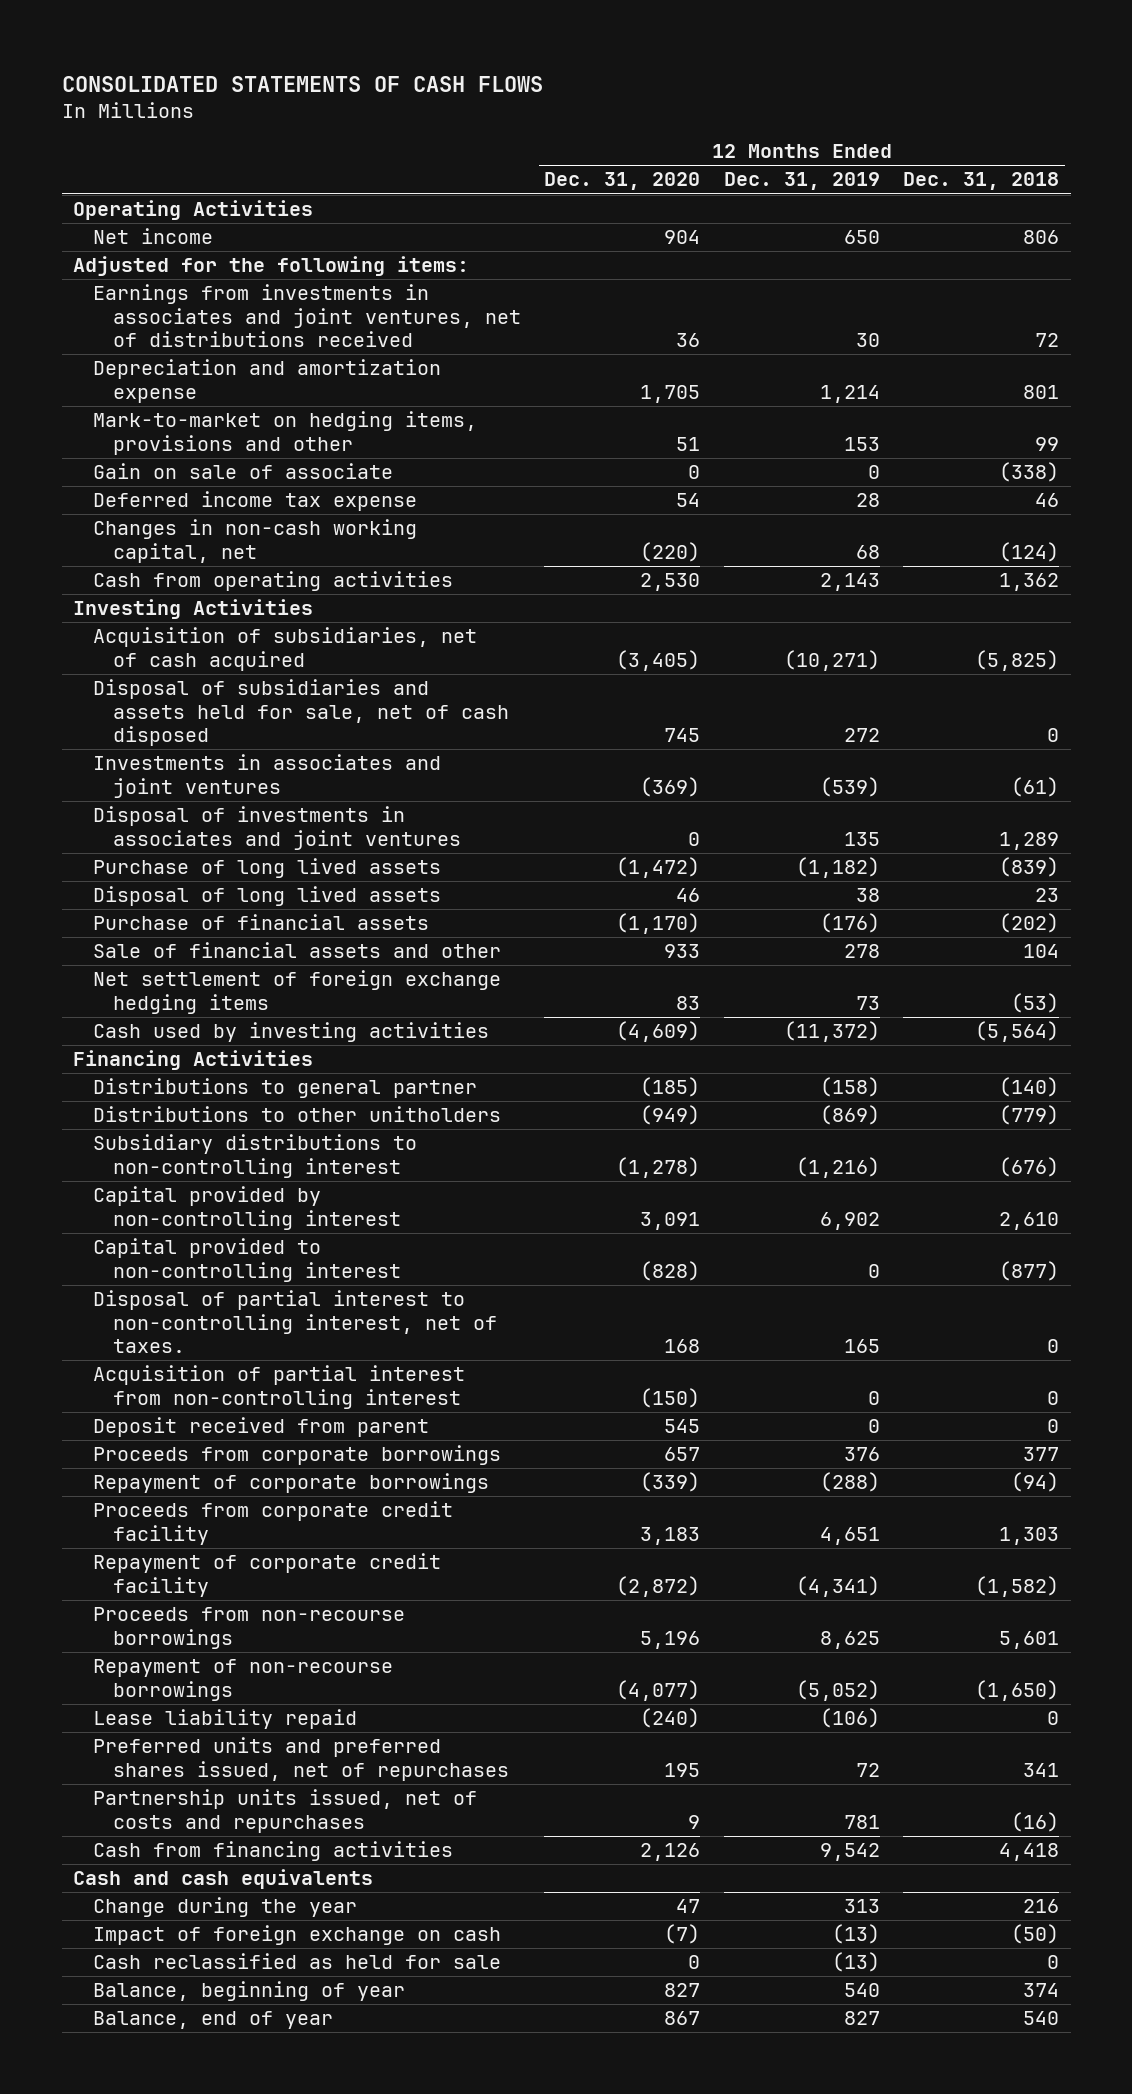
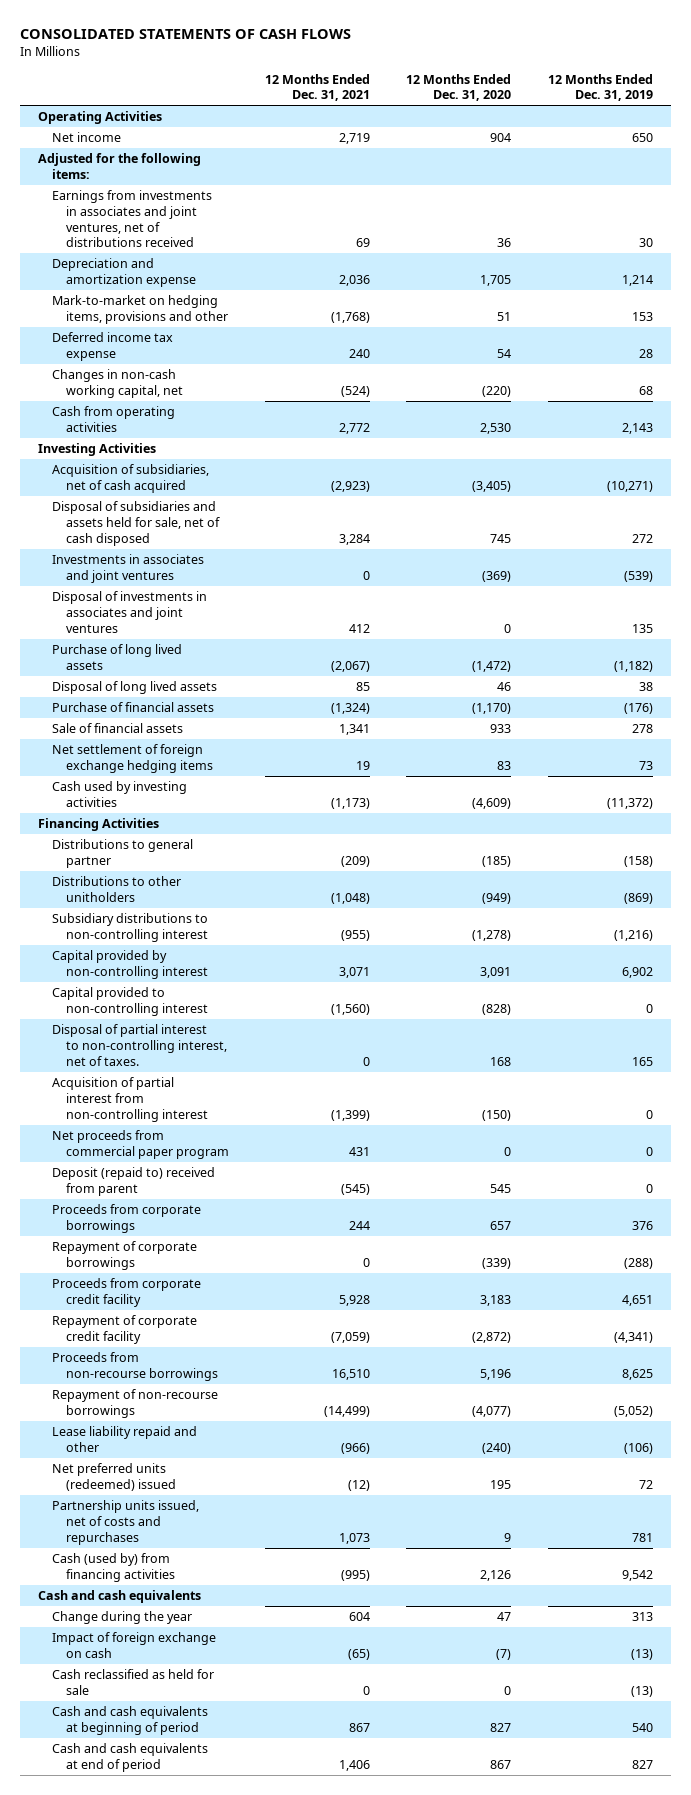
- | 12 Months Ended Dec. 31, 2020 | 12 Months Ended Dec. 31, 2019 | 12 Months Ended Dec. 31, 2018
+ | 12 Months Ended Dec. 31, 2021 | 12 Months Ended Dec. 31, 2020 | 12 Months Ended Dec. 31, 2019
- Gain on sale of associate | 0 | 0 | (338)
- Sale of financial assets and other | 933 | 278 | 104
+ Sale of financial assets | 1,341 | 933 | 278
- Deposit received from parent | 545 | 0 | 0
+ Net proceeds from commercial paper program | 431 | 0 | 0
+ Deposit (repaid to) received from parent | (545) | 545 | 0
- Lease liability repaid | (240) | (106) | 0
- Preferred units and preferred shares issued, net of repurchases | 195 | 72 | 341
+ Lease liability repaid and other | (966) | (240) | (106)
+ Net preferred units (redeemed) issued | (12) | 195 | 72
- Cash from financing activities | 2,126 | 9,542 | 4,418
+ Cash (used by) from financing activities | (995) | 2,126 | 9,542
- Balance, beginning of year | 827 | 540 | 374
- Balance, end of year | 867 | 827 | 540
+ Cash and cash equivalents at beginning of period | 867 | 827 | 540
+ Cash and cash equivalents at end of period | 1,406 | 867 | 827

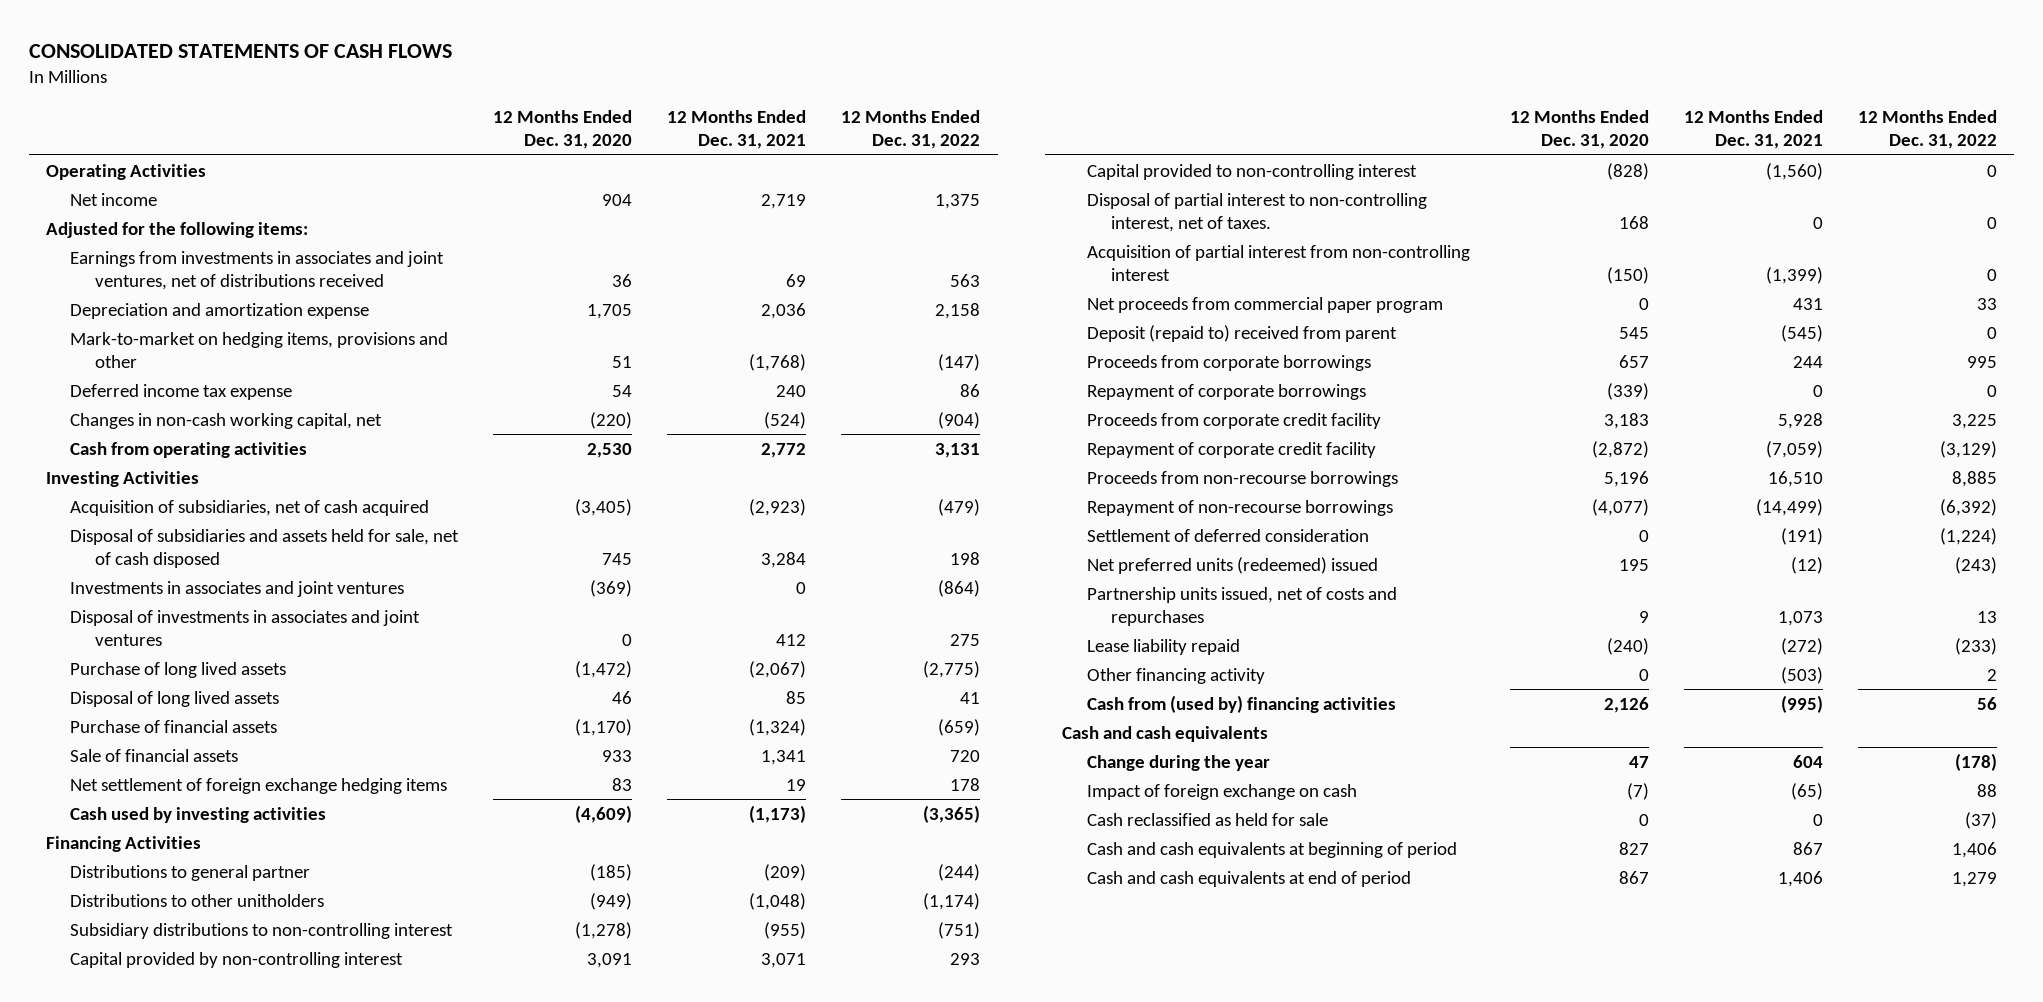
- | 12 Months Ended Dec. 31, 2021 | 12 Months Ended Dec. 31, 2020 | 12 Months Ended Dec. 31, 2019
+ | 12 Months Ended Dec. 31, 2020 | 12 Months Ended Dec. 31, 2021 | 12 Months Ended Dec. 31, 2022
- Lease liability repaid and other | (966) | (240) | (106)
+ Settlement of deferred consideration | 0 | (191) | (1,224)
- Cash (used by) from financing activities | (995) | 2,126 | 9,542
+ Lease liability repaid | (240) | (272) | (233)
+ Other financing activity | 0 | (503) | 2
+ Cash from (used by) financing activities | 2,126 | (995) | 56

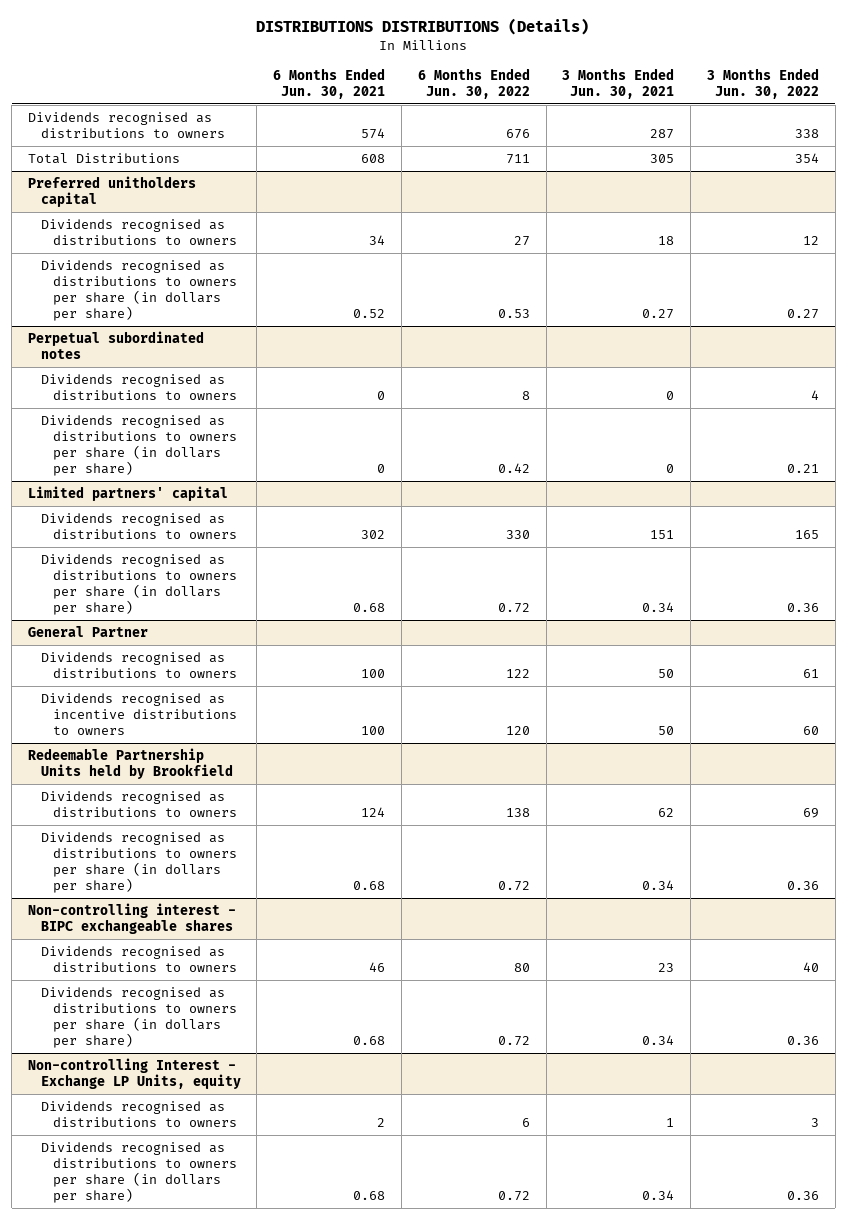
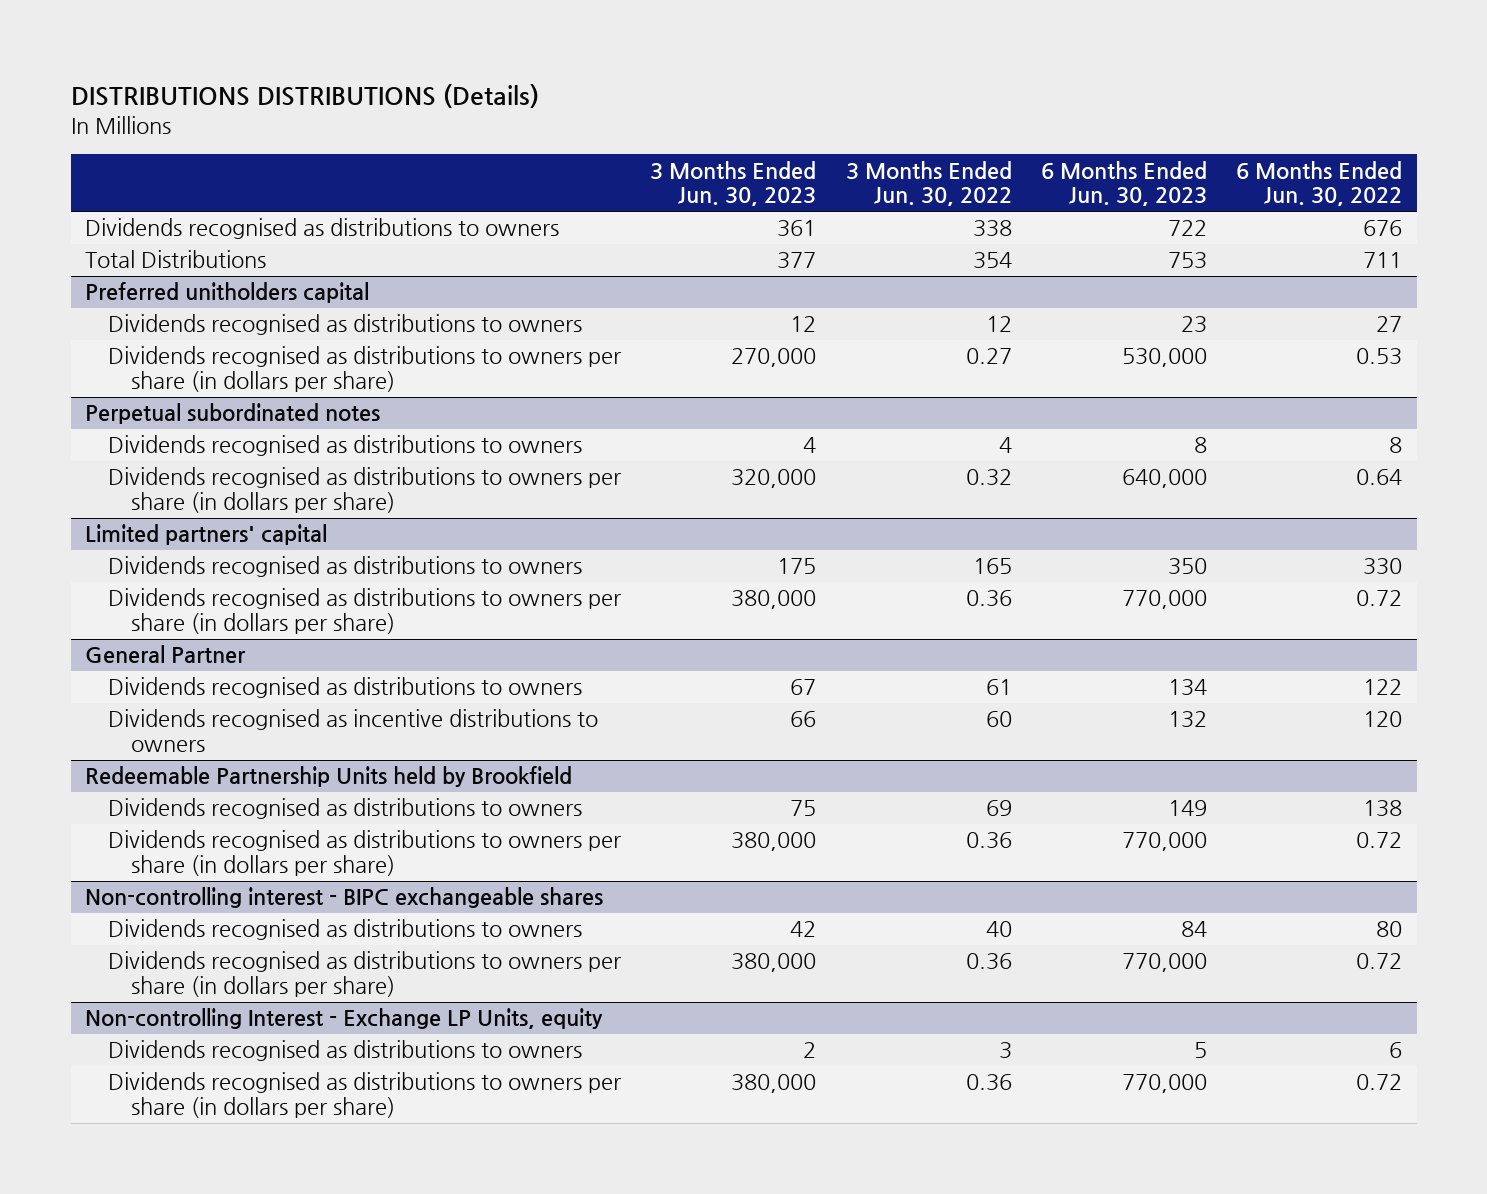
- | 6 Months Ended Jun. 30, 2021 | 6 Months Ended Jun. 30, 2022 | 3 Months Ended Jun. 30, 2021 | 3 Months Ended Jun. 30, 2022
+ | 3 Months Ended Jun. 30, 2023 | 3 Months Ended Jun. 30, 2022 | 6 Months Ended Jun. 30, 2023 | 6 Months Ended Jun. 30, 2022
@ Perpetual subordinated notes
- Dividends recognised as distributions to owners per share (in dollars per share) | 0 | 0.42 | 0 | 0.21
+ Dividends recognised as distributions to owners per share (in dollars per share) | 320,000 | 0.32 | 640,000 | 0.64

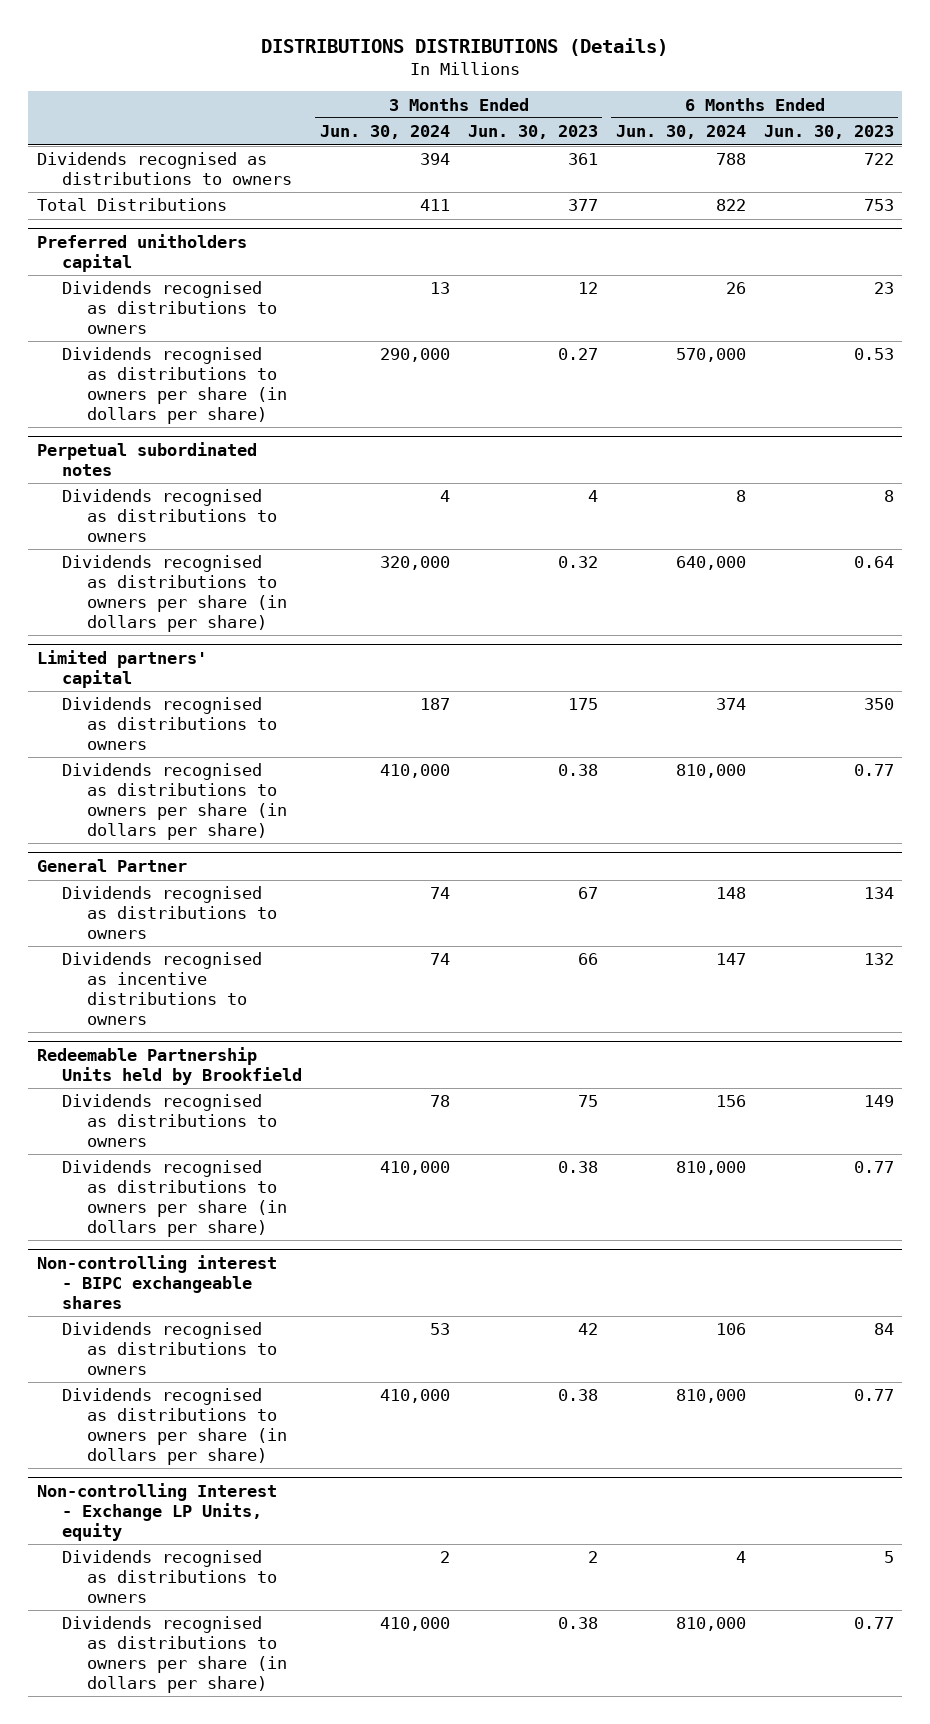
- | 3 Months Ended Jun. 30, 2023 | 3 Months Ended Jun. 30, 2022 | 6 Months Ended Jun. 30, 2023 | 6 Months Ended Jun. 30, 2022
+ | 3 Months Ended Jun. 30, 2024 | 3 Months Ended Jun. 30, 2023 | 6 Months Ended Jun. 30, 2024 | 6 Months Ended Jun. 30, 2023
@ Preferred unitholders capital
- Dividends recognised as distributions to owners per share (in dollars per share) | 270,000 | 0.27 | 530,000 | 0.53
+ Dividends recognised as distributions to owners per share (in dollars per share) | 290,000 | 0.27 | 570,000 | 0.53
@ Perpetual subordinated notes
- Dividends recognised as distributions to owners per share (in dollars per share) | 320,000 | 0.32 | 640,000 | 0.64
+ Dividends recognised as distributions to owners per share (in dollars per share) | 320,000 | 0.32 | 640,000 | 0.64
@ Limited partners' capital
- Dividends recognised as distributions to owners per share (in dollars per share) | 380,000 | 0.36 | 770,000 | 0.72
+ Dividends recognised as distributions to owners per share (in dollars per share) | 410,000 | 0.38 | 810,000 | 0.77
@ Redeemable Partnership Units held by Brookfield
- Dividends recognised as distributions to owners per share (in dollars per share) | 380,000 | 0.36 | 770,000 | 0.72
+ Dividends recognised as distributions to owners per share (in dollars per share) | 410,000 | 0.38 | 810,000 | 0.77
@ Non-controlling interest - BIPC exchangeable shares
- Dividends recognised as distributions to owners per share (in dollars per share) | 380,000 | 0.36 | 770,000 | 0.72
+ Dividends recognised as distributions to owners per share (in dollars per share) | 410,000 | 0.38 | 810,000 | 0.77
@ Non-controlling Interest - Exchange LP Units, equity
- Dividends recognised as distributions to owners per share (in dollars per share) | 380,000 | 0.36 | 770,000 | 0.72
+ Dividends recognised as distributions to owners per share (in dollars per share) | 410,000 | 0.38 | 810,000 | 0.77

